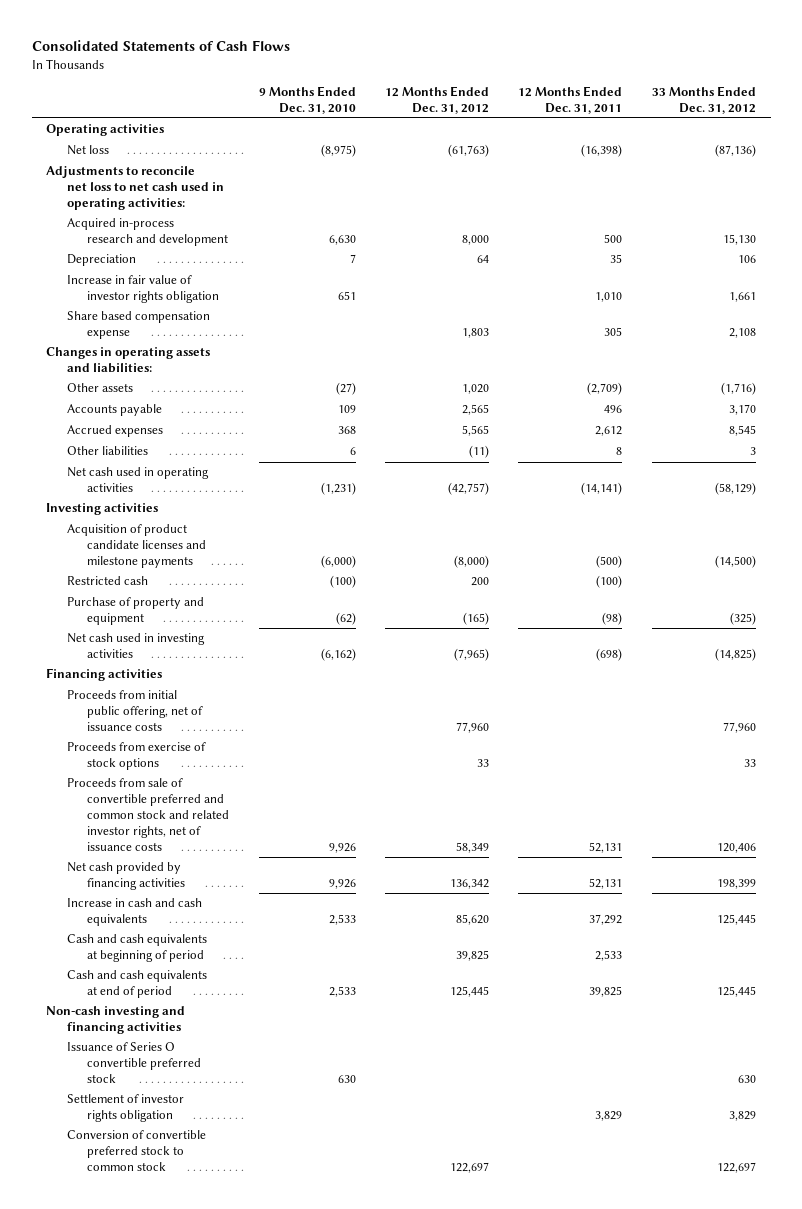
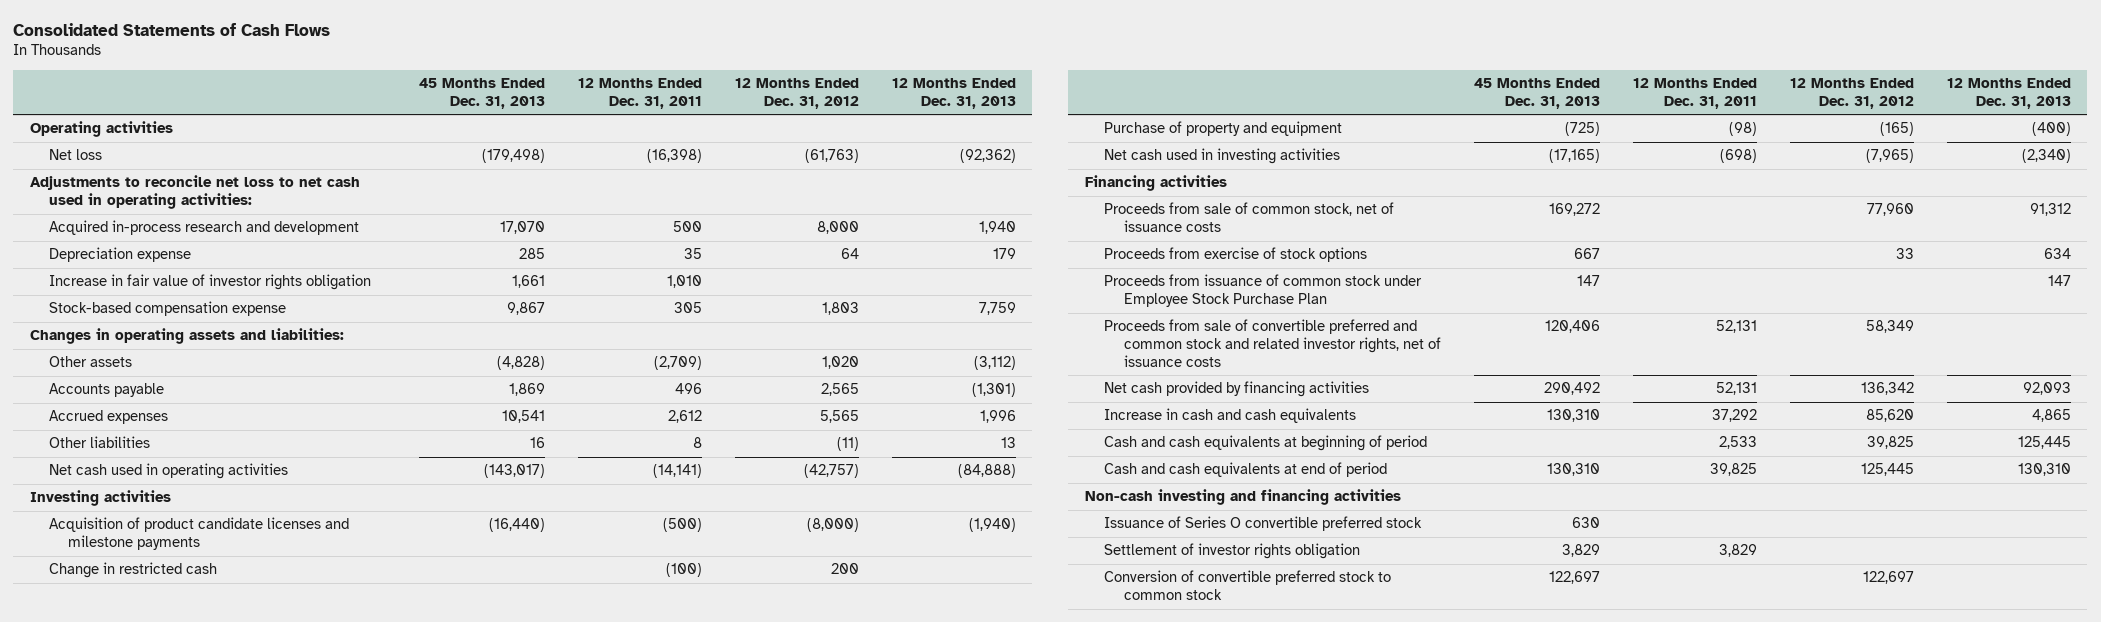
- | 9 Months Ended Dec. 31, 2010 | 12 Months Ended Dec. 31, 2012 | 12 Months Ended Dec. 31, 2011 | 33 Months Ended Dec. 31, 2012
+ | 45 Months Ended Dec. 31, 2013 | 12 Months Ended Dec. 31, 2011 | 12 Months Ended Dec. 31, 2012 | 12 Months Ended Dec. 31, 2013
- Depreciation | 7 | 64 | 35 | 106
+ Depreciation expense | 285 | 35 | 64 | 179
- Share based compensation expense | | 1,803 | 305 | 2,108
+ Stock-based compensation expense | 9,867 | 305 | 1,803 | 7,759
- Restricted cash | (100) | 200 | (100) |
+ Change in restricted cash | | (100) | 200 |
- Proceeds from initial public offering, net of issuance costs | | 77,960 | | 77,960
+ Proceeds from sale of common stock, net of issuance costs | 169,272 | | 77,960 | 91,312
+ Proceeds from issuance of common stock under Employee Stock Purchase Plan | 147 | | | 147

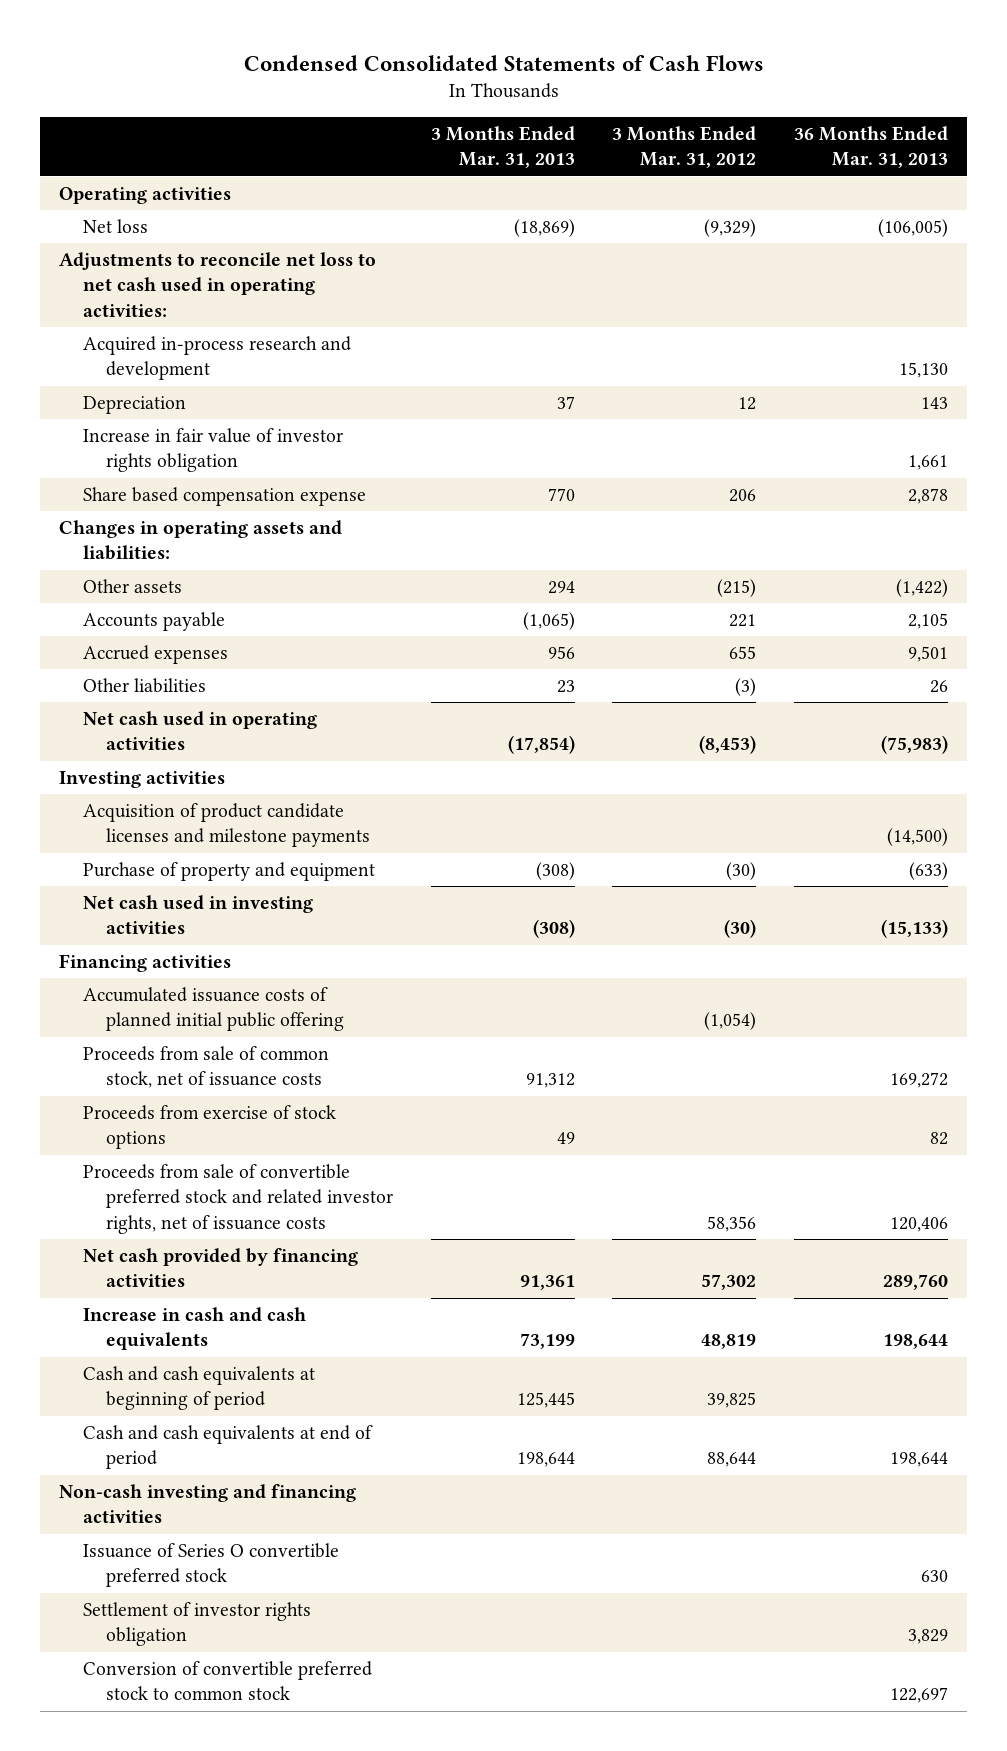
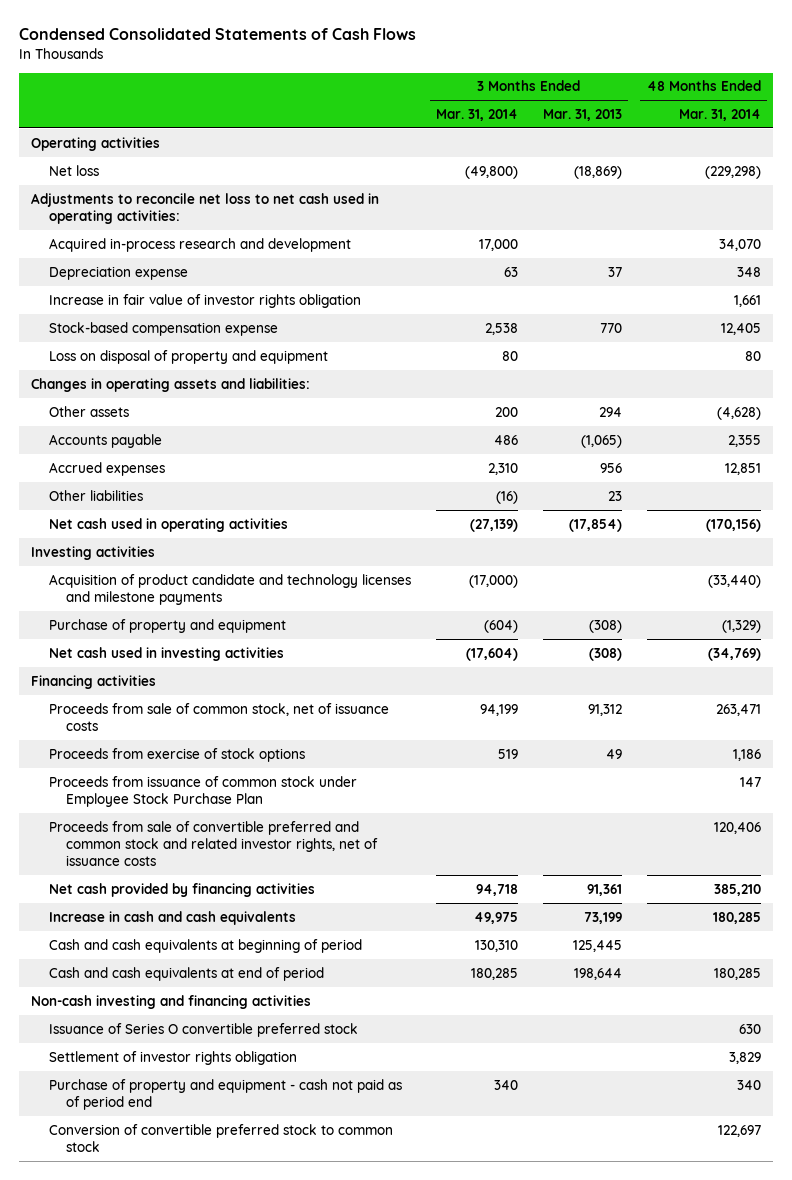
- | 3 Months Ended Mar. 31, 2013 | 3 Months Ended Mar. 31, 2012 | 36 Months Ended Mar. 31, 2013
+ | 3 Months Ended Mar. 31, 2014 | 3 Months Ended Mar. 31, 2013 | 48 Months Ended Mar. 31, 2014
- Depreciation | 37 | 12 | 143
+ Depreciation expense | 63 | 37 | 348
- Share based compensation expense | 770 | 206 | 2,878
+ Stock-based compensation expense | 2,538 | 770 | 12,405
+ Loss on disposal of property and equipment | 80 | | 80
- Acquisition of product candidate licenses and milestone payments | | | (14,500)
+ Acquisition of product candidate and technology licenses and milestone payments | (17,000) | | (33,440)
- Accumulated issuance costs of planned initial public offering | | (1,054) |
- Proceeds from sale of convertible preferred stock and related investor rights, net of issuance costs | | 58,356 | 120,406
+ Proceeds from issuance of common stock under Employee Stock Purchase Plan | | | 147
+ Proceeds from sale of convertible preferred and common stock and related investor rights, net of issuance costs | | | 120,406
+ Purchase of property and equipment - cash not paid as of period end | 340 | | 340

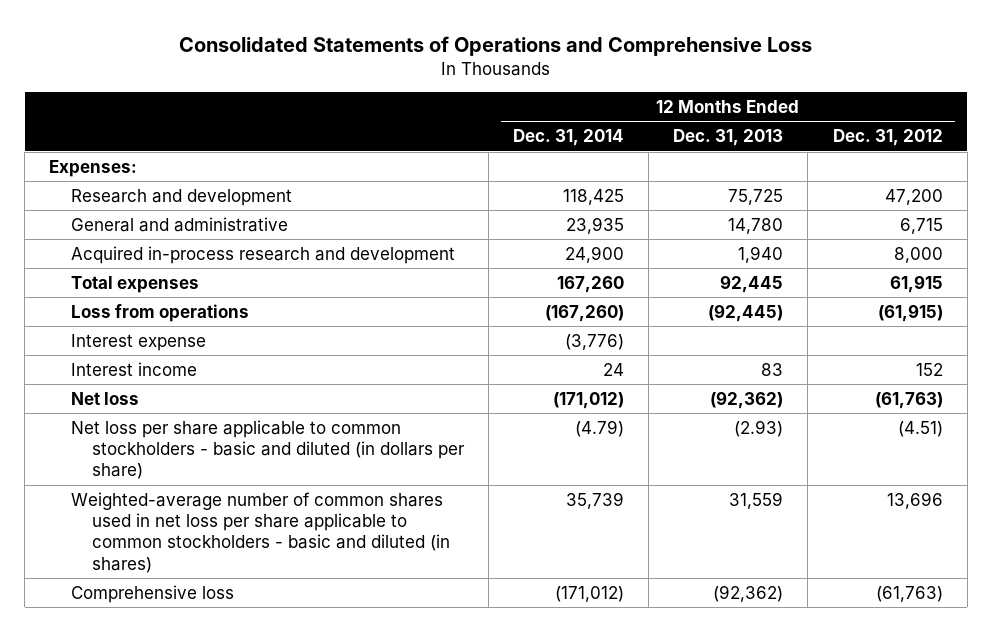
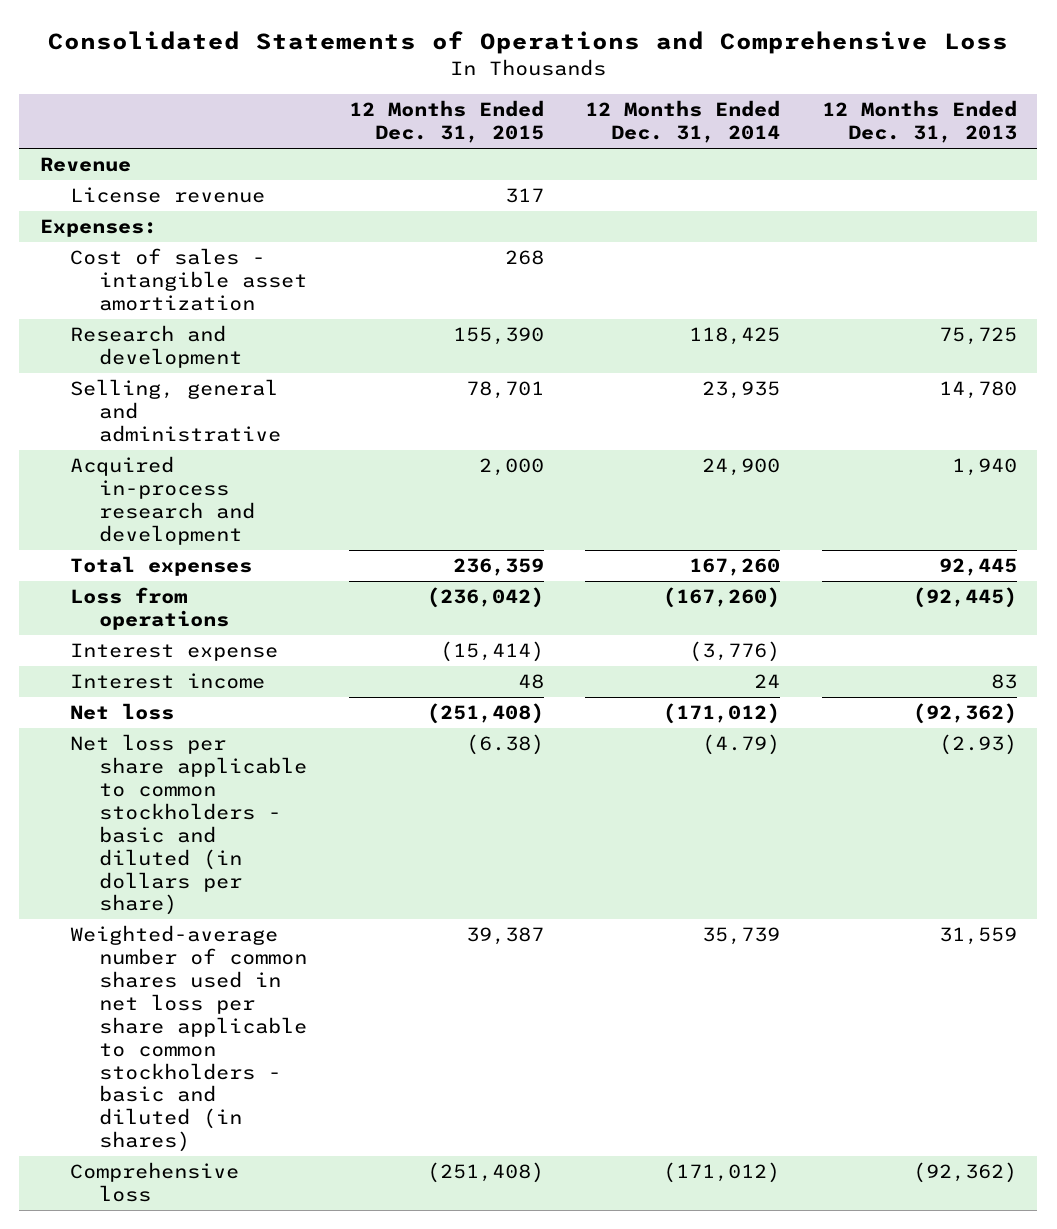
- | 12 Months Ended Dec. 31, 2014 | 12 Months Ended Dec. 31, 2013 | 12 Months Ended Dec. 31, 2012
+ | 12 Months Ended Dec. 31, 2015 | 12 Months Ended Dec. 31, 2014 | 12 Months Ended Dec. 31, 2013
+ Revenue
+ License revenue | 317 | |
+ Cost of sales - intangible asset amortization | 268 | |
- General and administrative | 23,935 | 14,780 | 6,715
+ Selling, general and administrative | 78,701 | 23,935 | 14,780

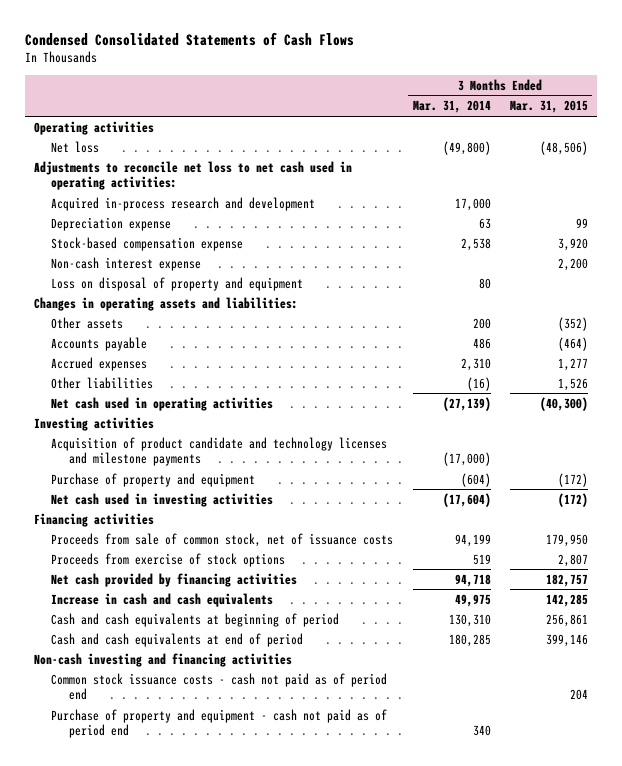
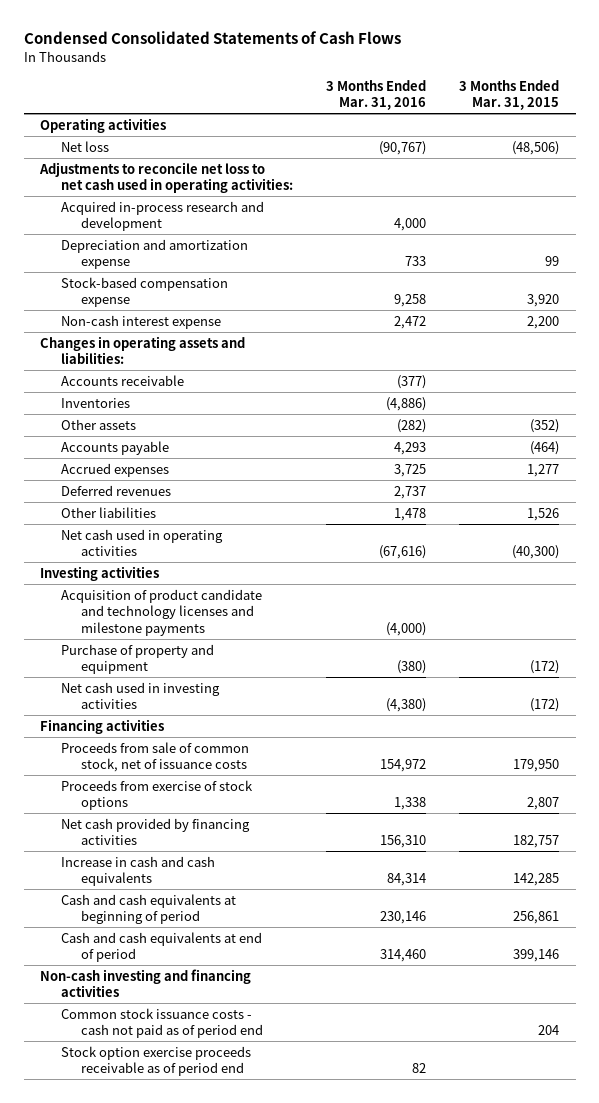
- | 3 Months Ended Mar. 31, 2014 | 3 Months Ended Mar. 31, 2015
+ | 3 Months Ended Mar. 31, 2016 | 3 Months Ended Mar. 31, 2015
- Depreciation expense | 63 | 99
+ Depreciation and amortization expense | 733 | 99
- Loss on disposal of property and equipment | 80 |
+ Accounts receivable | (377) |
+ Inventories | (4,886) |
+ Deferred revenues | 2,737 |
- Purchase of property and equipment - cash not paid as of period end | 340 |
+ Stock option exercise proceeds receivable as of period end | 82 |

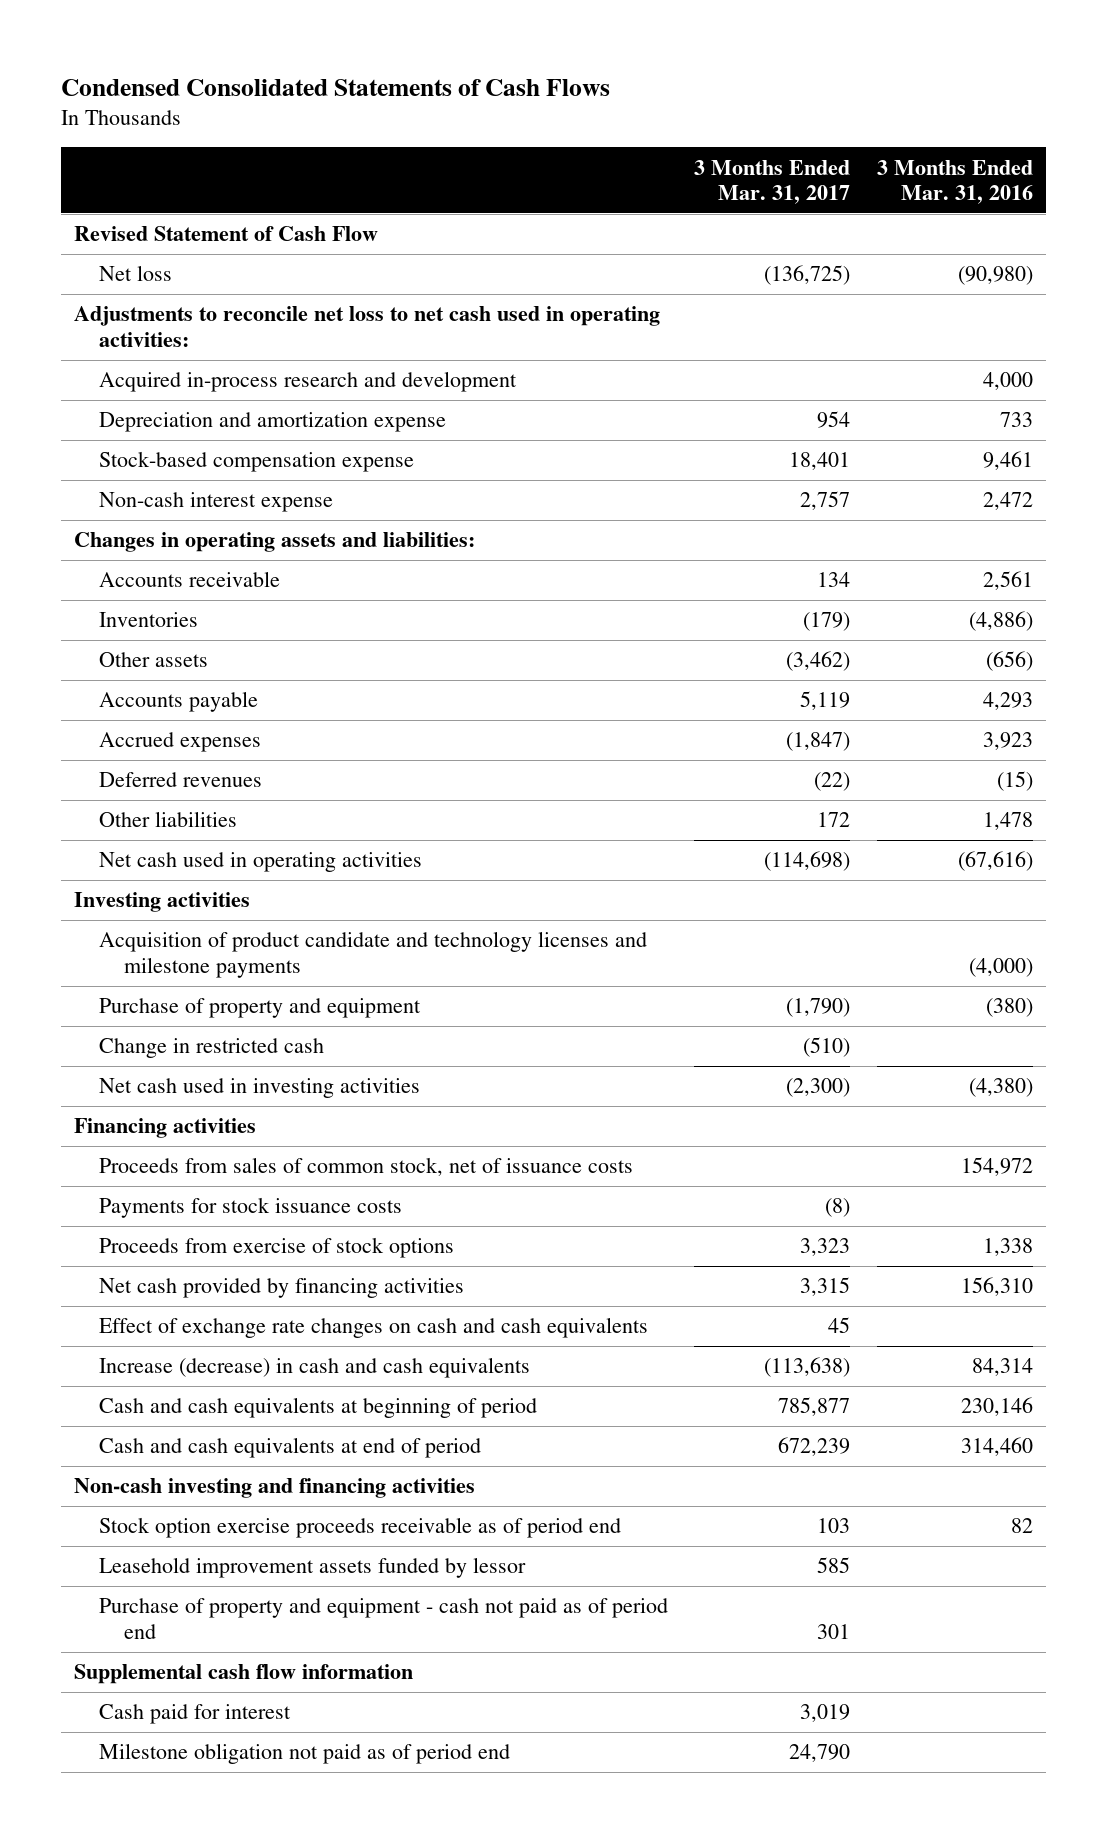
- | 3 Months Ended Mar. 31, 2016 | 3 Months Ended Mar. 31, 2015
+ | 3 Months Ended Mar. 31, 2017 | 3 Months Ended Mar. 31, 2016
- Operating activities
- Net loss | (90,767) | (48,506)
+ Revised Statement of Cash Flow
+ Net loss | (136,725) | (90,980)
- Stock-based compensation expense | 9,258 | 3,920
+ Stock-based compensation expense | 18,401 | 9,461
- Accounts receivable | (377) |
+ Accounts receivable | 134 | 2,561
- Other assets | (282) | (352)
+ Other assets | (3,462) | (656)
- Accrued expenses | 3,725 | 1,277
- Deferred revenues | 2,737 |
+ Accrued expenses | (1,847) | 3,923
+ Deferred revenues | (22) | (15)
+ Change in restricted cash | (510) |
- Proceeds from sale of common stock, net of issuance costs | 154,972 | 179,950
+ Proceeds from sales of common stock, net of issuance costs | | 154,972
+ Payments for stock issuance costs | (8) |
- Increase in cash and cash equivalents | 84,314 | 142,285
+ Effect of exchange rate changes on cash and cash equivalents | 45 |
+ Increase (decrease) in cash and cash equivalents | (113,638) | 84,314
- Common stock issuance costs - cash not paid as of period end | | 204
+ Leasehold improvement assets funded by lessor | 585 |
+ Purchase of property and equipment - cash not paid as of period end | 301 |
+ Supplemental cash flow information
+ Cash paid for interest | 3,019 |
+ Milestone obligation not paid as of period end | 24,790 |

